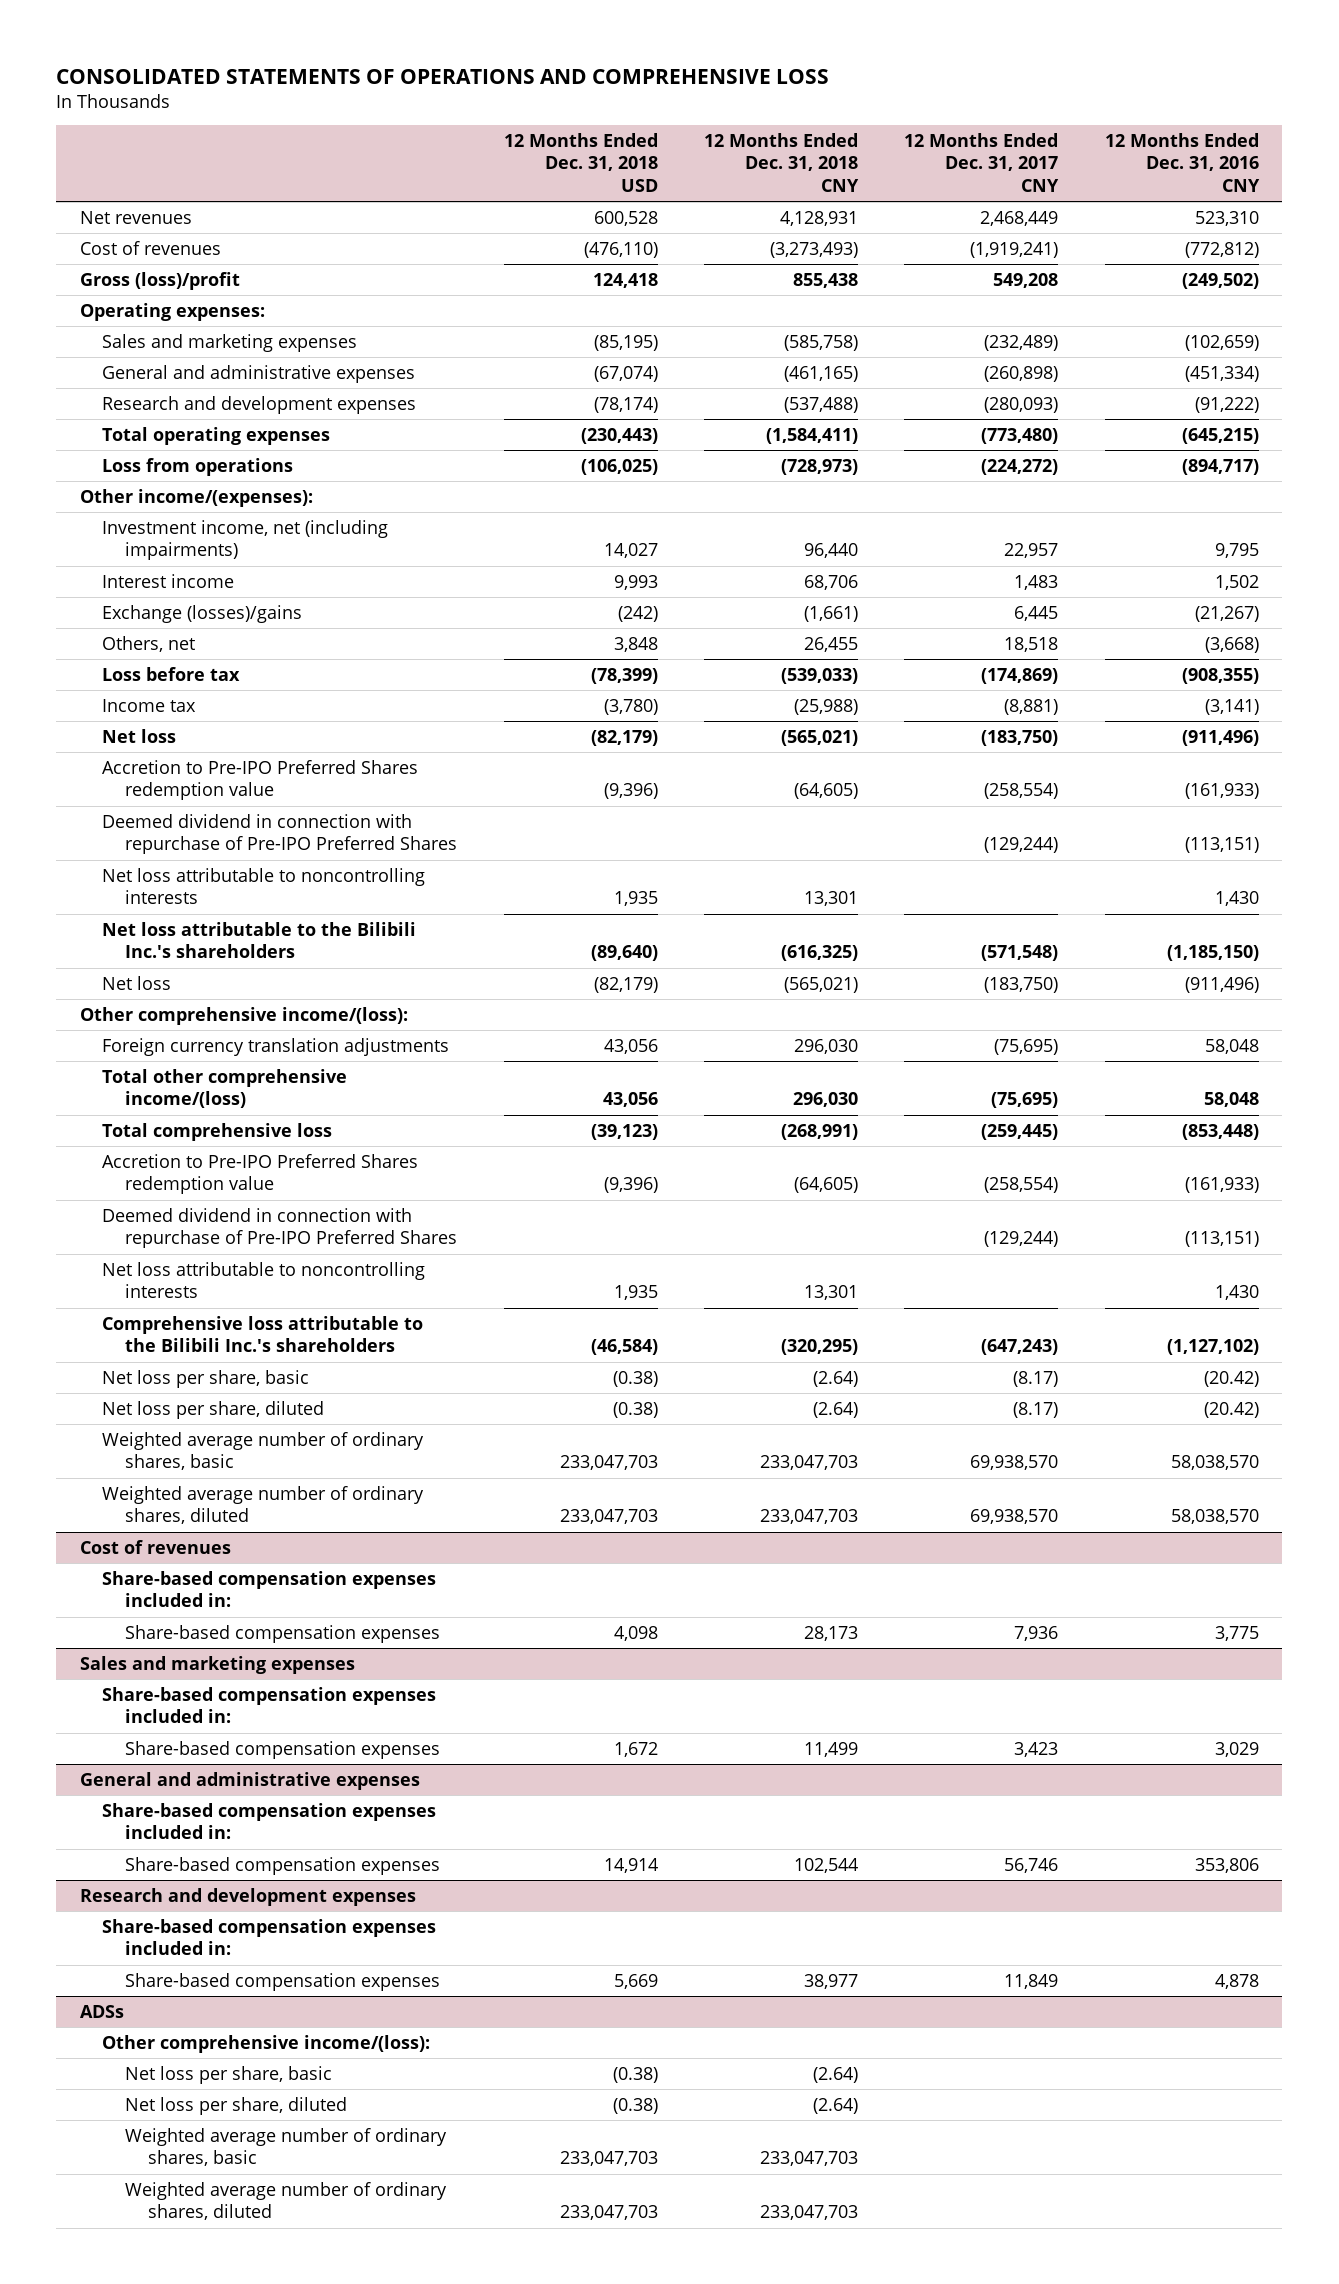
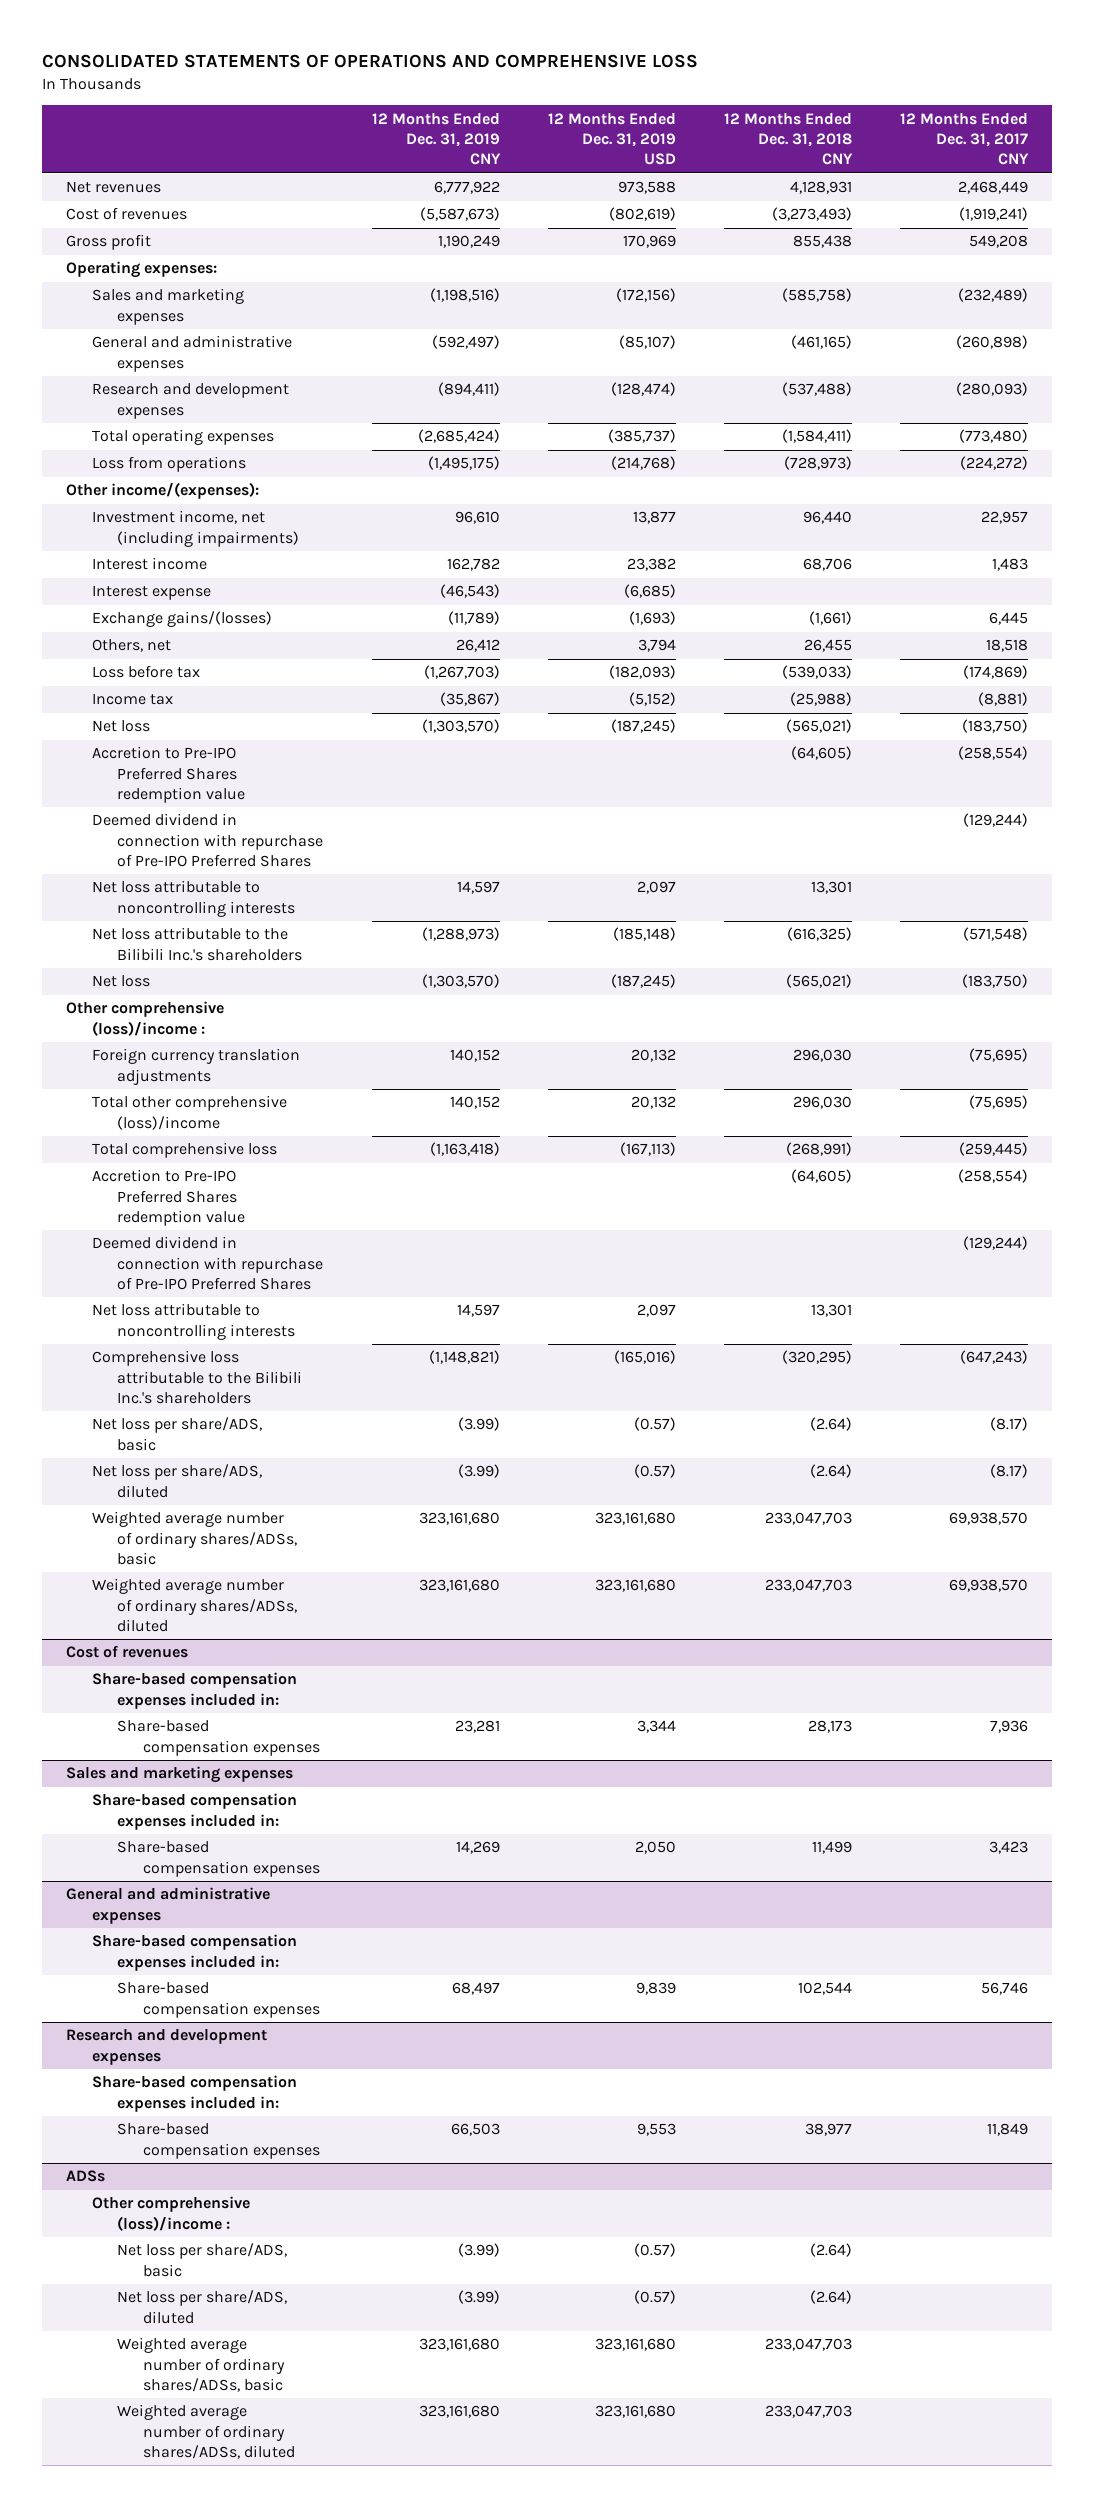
- | 12 Months Ended Dec. 31, 2018 USD | 12 Months Ended Dec. 31, 2018 CNY | 12 Months Ended Dec. 31, 2017 CNY | 12 Months Ended Dec. 31, 2016 CNY
+ | 12 Months Ended Dec. 31, 2019 CNY | 12 Months Ended Dec. 31, 2019 USD | 12 Months Ended Dec. 31, 2018 CNY | 12 Months Ended Dec. 31, 2017 CNY
- Gross (loss)/profit | 124,418 | 855,438 | 549,208 | (249,502)
+ Gross profit | 1,190,249 | 170,969 | 855,438 | 549,208
- Exchange (losses)/gains | (242) | (1,661) | 6,445 | (21,267)
+ Interest expense | (46,543) | (6,685) | |
+ Exchange gains/(losses) | (11,789) | (1,693) | (1,661) | 6,445
- Other comprehensive income/(loss):
+ Other comprehensive (loss)/income :
- Total other comprehensive income/(loss) | 43,056 | 296,030 | (75,695) | 58,048
+ Total other comprehensive (loss)/income | 140,152 | 20,132 | 296,030 | (75,695)
- Net loss per share, basic | (0.38) | (2.64) | (8.17) | (20.42)
- Net loss per share, diluted | (0.38) | (2.64) | (8.17) | (20.42)
- Weighted average number of ordinary shares, basic | 233,047,703 | 233,047,703 | 69,938,570 | 58,038,570
- Weighted average number of ordinary shares, diluted | 233,047,703 | 233,047,703 | 69,938,570 | 58,038,570
+ Net loss per share/ADS, basic | (3.99) | (0.57) | (2.64) | (8.17)
+ Net loss per share/ADS, diluted | (3.99) | (0.57) | (2.64) | (8.17)
+ Weighted average number of ordinary shares/ADSs, basic | 323,161,680 | 323,161,680 | 233,047,703 | 69,938,570
+ Weighted average number of ordinary shares/ADSs, diluted | 323,161,680 | 323,161,680 | 233,047,703 | 69,938,570
@ ADSs
- Other comprehensive income/(loss):
- Net loss per share, basic | (0.38) | (2.64) | |
- Net loss per share, diluted | (0.38) | (2.64) | |
- Weighted average number of ordinary shares, basic | 233,047,703 | 233,047,703 | |
- Weighted average number of ordinary shares, diluted | 233,047,703 | 233,047,703 | |
+ Other comprehensive (loss)/income :
+ Net loss per share/ADS, basic | (3.99) | (0.57) | (2.64) |
+ Net loss per share/ADS, diluted | (3.99) | (0.57) | (2.64) |
+ Weighted average number of ordinary shares/ADSs, basic | 323,161,680 | 323,161,680 | 233,047,703 |
+ Weighted average number of ordinary shares/ADSs, diluted | 323,161,680 | 323,161,680 | 233,047,703 |

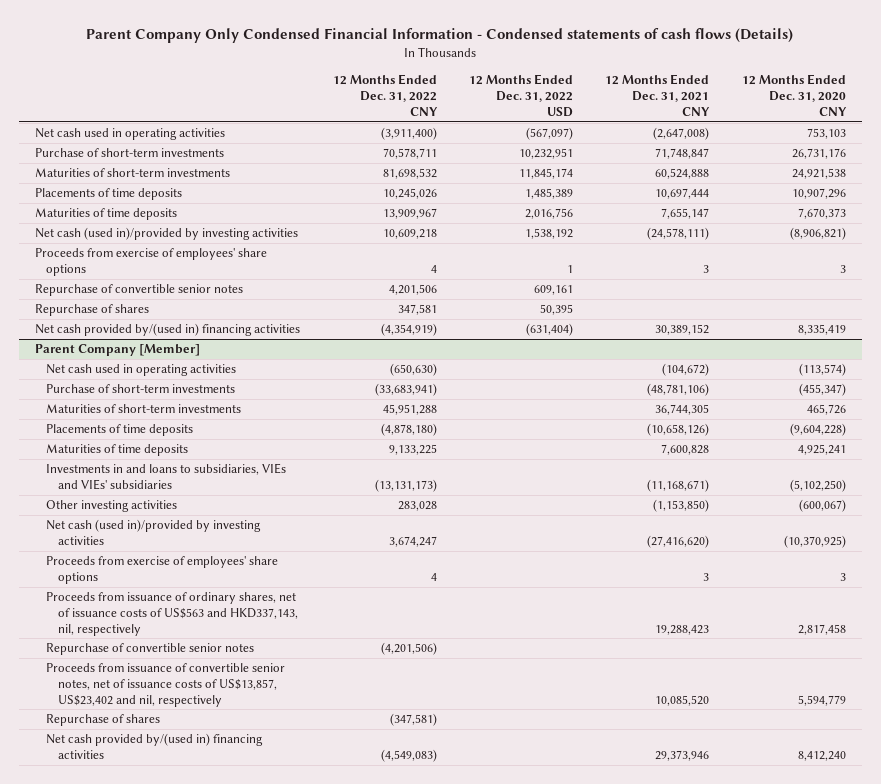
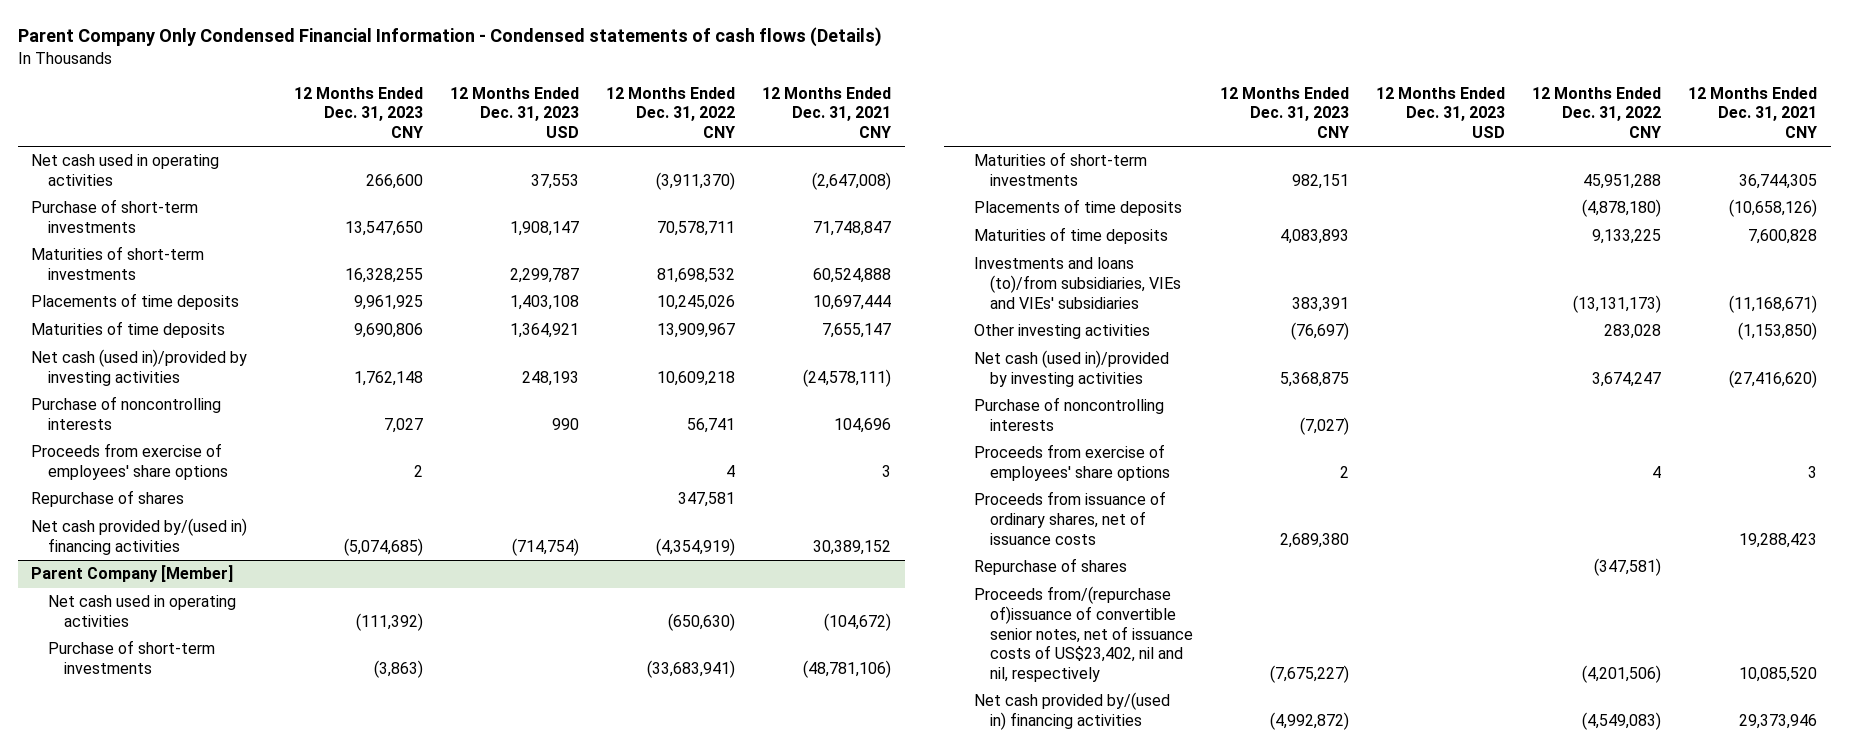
- | 12 Months Ended Dec. 31, 2022 CNY | 12 Months Ended Dec. 31, 2022 USD | 12 Months Ended Dec. 31, 2021 CNY | 12 Months Ended Dec. 31, 2020 CNY
+ | 12 Months Ended Dec. 31, 2023 CNY | 12 Months Ended Dec. 31, 2023 USD | 12 Months Ended Dec. 31, 2022 CNY | 12 Months Ended Dec. 31, 2021 CNY
- Net cash used in operating activities | (3,911,400) | (567,097) | (2,647,008) | 753,103
+ Net cash used in operating activities | 266,600 | 37,553 | (3,911,370) | (2,647,008)
+ Purchase of noncontrolling interests | 7,027 | 990 | 56,741 | 104,696
- Repurchase of convertible senior notes | 4,201,506 | 609,161 | |
@ Parent Company [Member]
- Investments in and loans to subsidiaries, VIEs and VIEs' subsidiaries | (13,131,173) | | (11,168,671) | (5,102,250)
+ Investments and loans (to)/from subsidiaries, VIEs and VIEs' subsidiaries | 383,391 | | (13,131,173) | (11,168,671)
+ Purchase of noncontrolling interests | (7,027) | | |
- Proceeds from issuance of ordinary shares, net of issuance costs of US$563 and HKD337,143, nil, respectively | | | 19,288,423 | 2,817,458
- Repurchase of convertible senior notes | (4,201,506) | | |
- Proceeds from issuance of convertible senior notes, net of issuance costs of US$13,857, US$23,402 and nil, respectively | | | 10,085,520 | 5,594,779
+ Proceeds from issuance of ordinary shares, net of issuance costs | 2,689,380 | | | 19,288,423
+ Proceeds from/(repurchase of)issuance of convertible senior notes, net of issuance costs of US$23,402, nil and nil, respectively | (7,675,227) | | (4,201,506) | 10,085,520

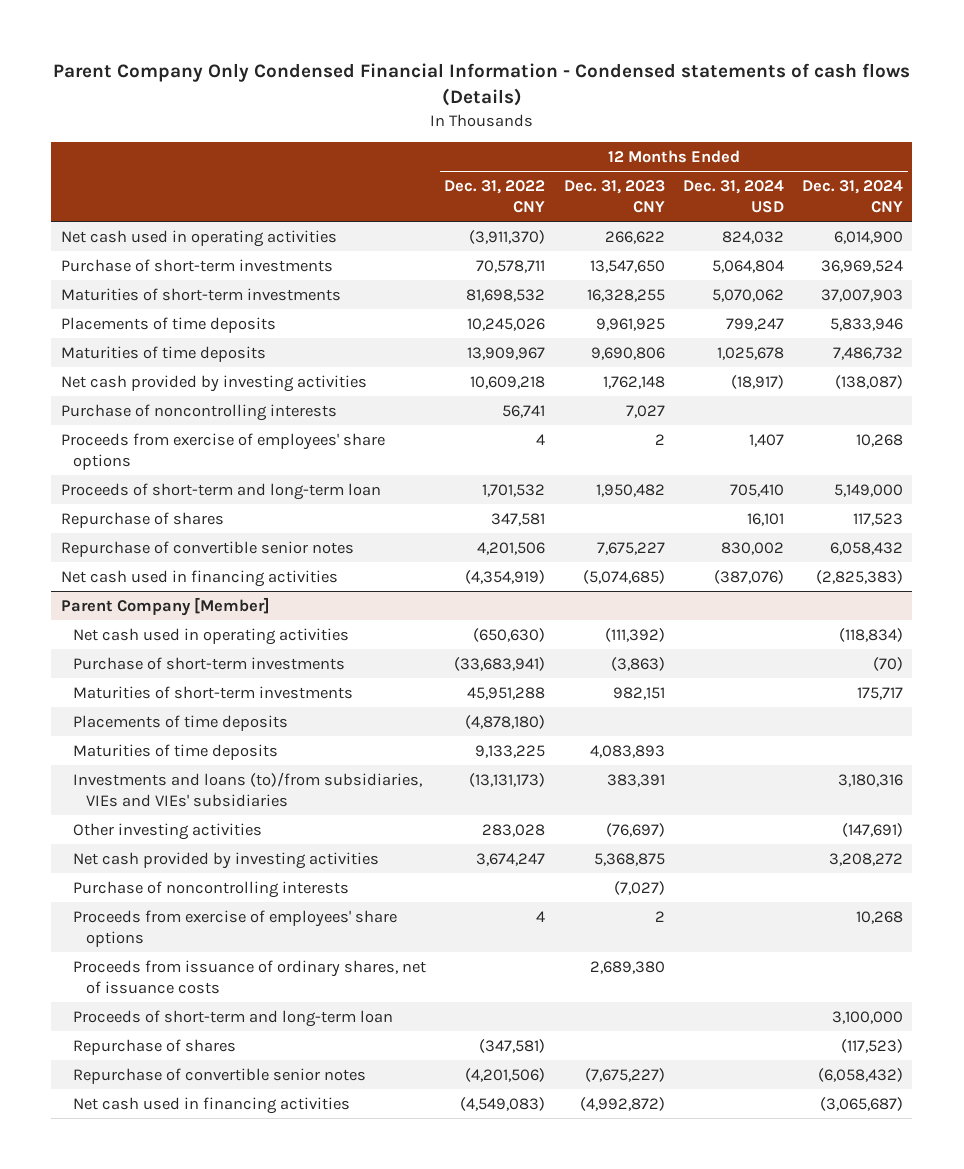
- | 12 Months Ended Dec. 31, 2023 CNY | 12 Months Ended Dec. 31, 2023 USD | 12 Months Ended Dec. 31, 2022 CNY | 12 Months Ended Dec. 31, 2021 CNY
+ | 12 Months Ended Dec. 31, 2022 CNY | 12 Months Ended Dec. 31, 2023 CNY | 12 Months Ended Dec. 31, 2024 USD | 12 Months Ended Dec. 31, 2024 CNY
- Net cash used in operating activities | 266,600 | 37,553 | (3,911,370) | (2,647,008)
+ Net cash used in operating activities | (3,911,370) | 266,622 | 824,032 | 6,014,900
- Net cash (used in)/provided by investing activities | 1,762,148 | 248,193 | 10,609,218 | (24,578,111)
+ Net cash provided by investing activities | 10,609,218 | 1,762,148 | (18,917) | (138,087)
+ Proceeds of short-term and long-term loan | 1,701,532 | 1,950,482 | 705,410 | 5,149,000
- Net cash provided by/(used in) financing activities | (5,074,685) | (714,754) | (4,354,919) | 30,389,152
+ Repurchase of convertible senior notes | 4,201,506 | 7,675,227 | 830,002 | 6,058,432
+ Net cash used in financing activities | (4,354,919) | (5,074,685) | (387,076) | (2,825,383)
@ Parent Company [Member]
- Net cash (used in)/provided by investing activities | 5,368,875 | | 3,674,247 | (27,416,620)
+ Net cash provided by investing activities | 3,674,247 | 5,368,875 | | 3,208,272
+ Proceeds of short-term and long-term loan | | | | 3,100,000
- Proceeds from/(repurchase of)issuance of convertible senior notes, net of issuance costs of US$23,402, nil and nil, respectively | (7,675,227) | | (4,201,506) | 10,085,520
- Net cash provided by/(used in) financing activities | (4,992,872) | | (4,549,083) | 29,373,946
+ Repurchase of convertible senior notes | (4,201,506) | (7,675,227) | | (6,058,432)
+ Net cash used in financing activities | (4,549,083) | (4,992,872) | | (3,065,687)

